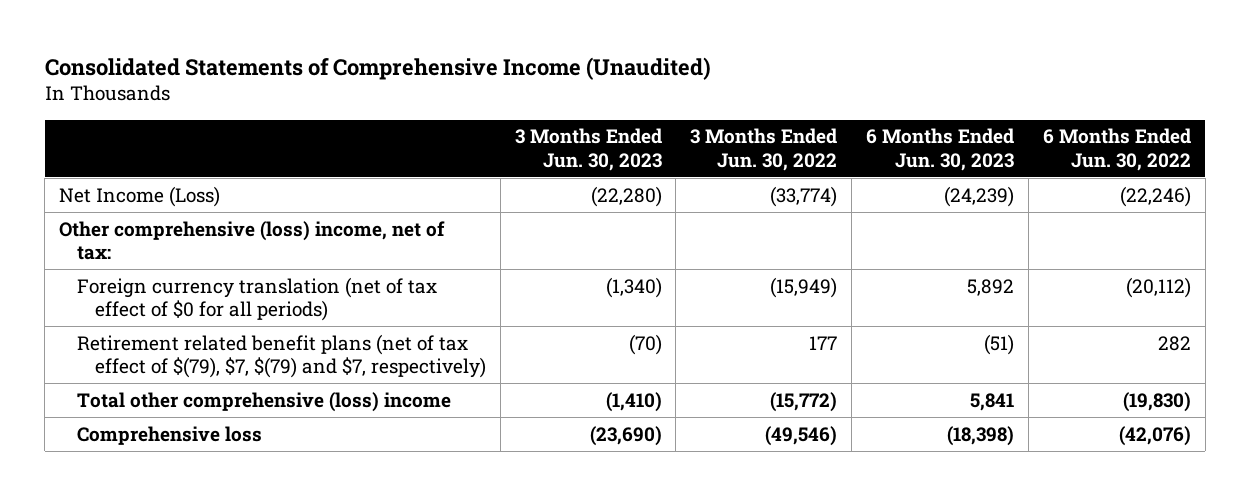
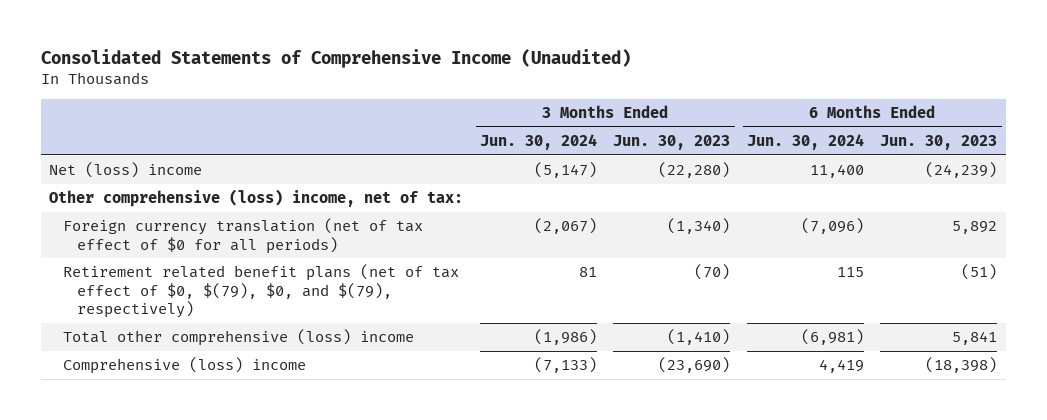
- | 3 Months Ended Jun. 30, 2023 | 3 Months Ended Jun. 30, 2022 | 6 Months Ended Jun. 30, 2023 | 6 Months Ended Jun. 30, 2022
+ | 3 Months Ended Jun. 30, 2024 | 3 Months Ended Jun. 30, 2023 | 6 Months Ended Jun. 30, 2024 | 6 Months Ended Jun. 30, 2023
- Net Income (Loss) | (22,280) | (33,774) | (24,239) | (22,246)
+ Net (loss) income | (5,147) | (22,280) | 11,400 | (24,239)
- Retirement related benefit plans (net of tax effect of $(79), $7, $(79) and $7, respectively) | (70) | 177 | (51) | 282
+ Retirement related benefit plans (net of tax effect of $0, $(79), $0, and $(79), respectively) | 81 | (70) | 115 | (51)
- Comprehensive loss | (23,690) | (49,546) | (18,398) | (42,076)
+ Comprehensive (loss) income | (7,133) | (23,690) | 4,419 | (18,398)

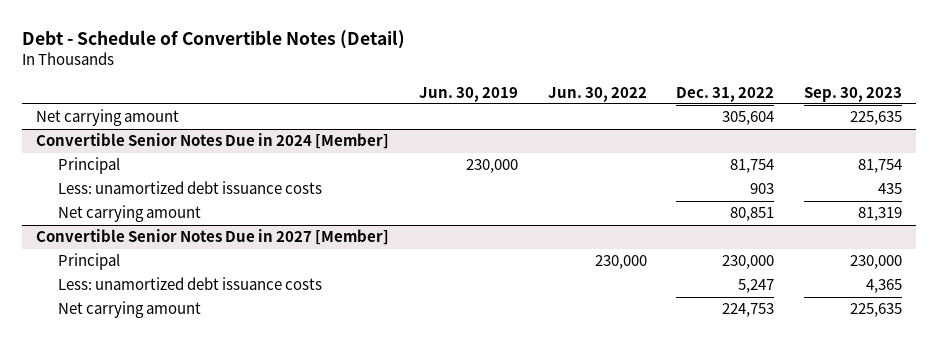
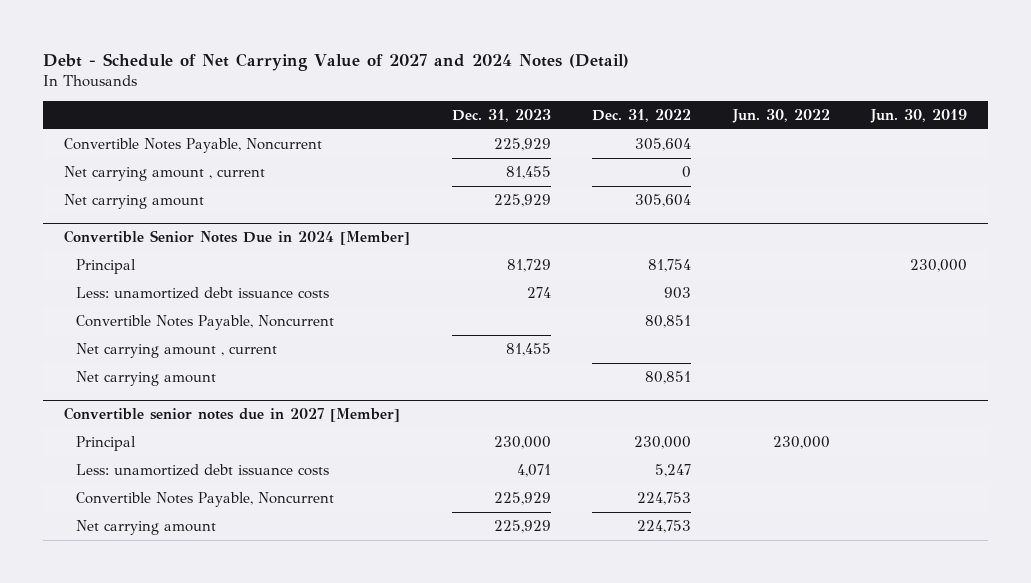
- Debt - Schedule of Convertible Notes (Detail)
+ Debt - Schedule of Net Carrying Value of 2027 and 2024 Notes (Detail)
- | Jun. 30, 2019 | Jun. 30, 2022 | Dec. 31, 2022 | Sep. 30, 2023
+ | Dec. 31, 2023 | Dec. 31, 2022 | Jun. 30, 2022 | Jun. 30, 2019
+ Convertible Notes Payable, Noncurrent | 225,929 | 305,604 | |
+ Net carrying amount , current | 81,455 | 0 | |
@ Convertible Senior Notes Due in 2024 [Member]
+ Convertible Notes Payable, Noncurrent | | 80,851 | |
+ Net carrying amount , current | 81,455 | | |
- Convertible Senior Notes Due in 2027 [Member]
+ Convertible senior notes due in 2027 [Member]
+ Convertible Notes Payable, Noncurrent | 225,929 | 224,753 | |

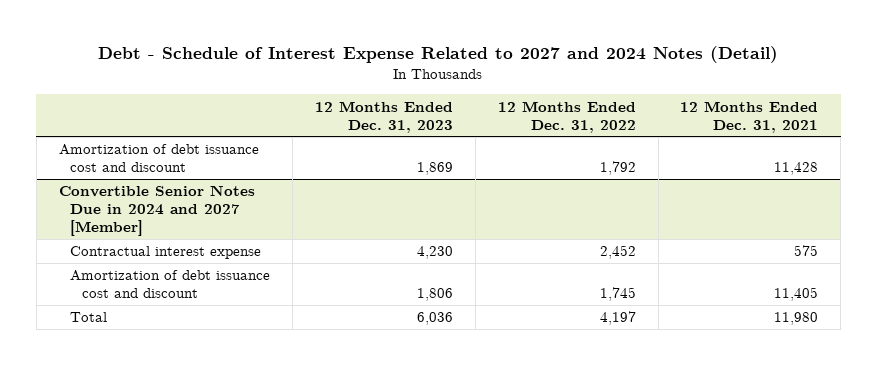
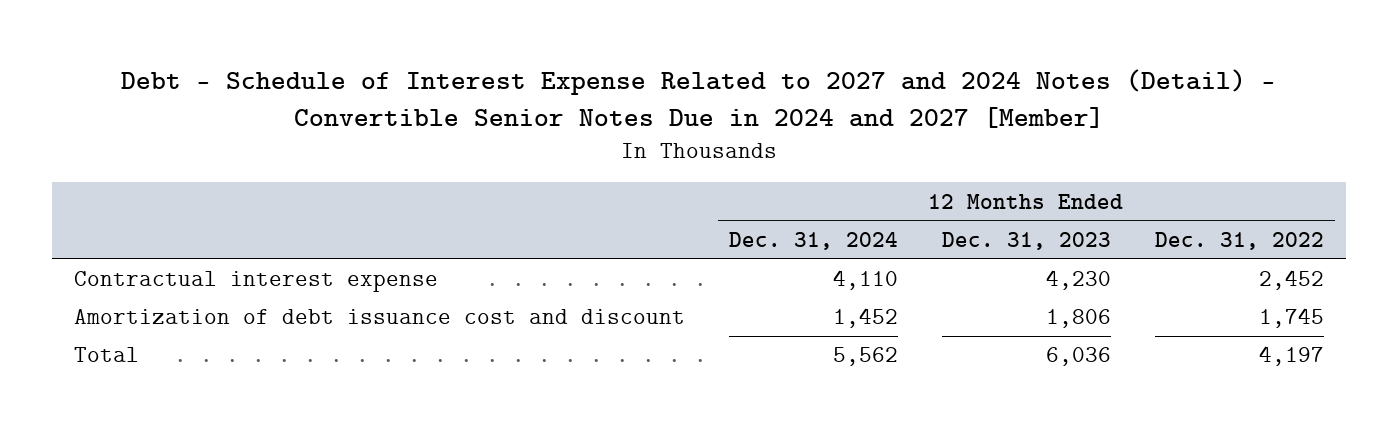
- Debt - Schedule of Interest Expense Related to 2027 and 2024 Notes (Detail)
+ Debt - Schedule of Interest Expense Related to 2027 and 2024 Notes (Detail) - Convertible Senior Notes Due in 2024 and 2027 [Member]
- | 12 Months Ended Dec. 31, 2023 | 12 Months Ended Dec. 31, 2022 | 12 Months Ended Dec. 31, 2021
+ | 12 Months Ended Dec. 31, 2024 | 12 Months Ended Dec. 31, 2023 | 12 Months Ended Dec. 31, 2022
- Amortization of debt issuance cost and discount | 1,869 | 1,792 | 11,428
- Convertible Senior Notes Due in 2024 and 2027 [Member]

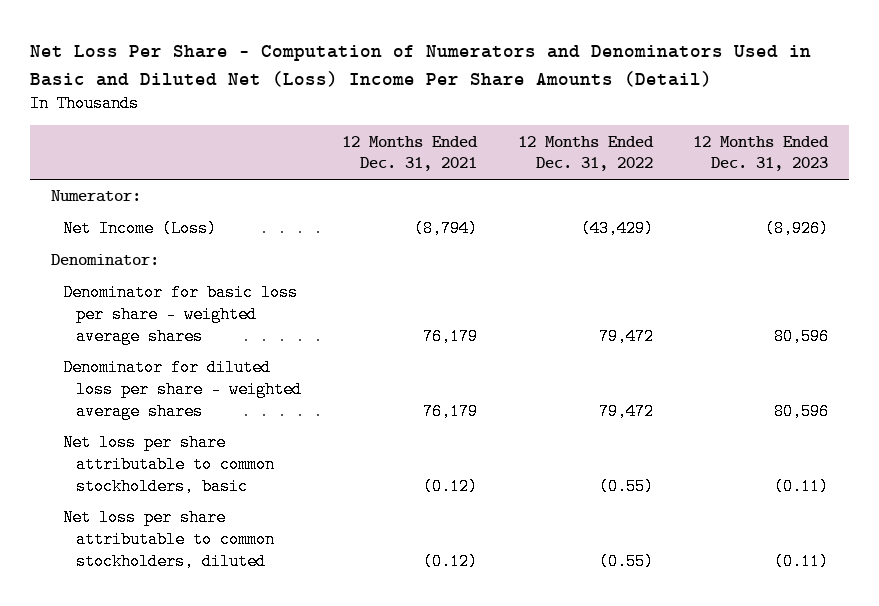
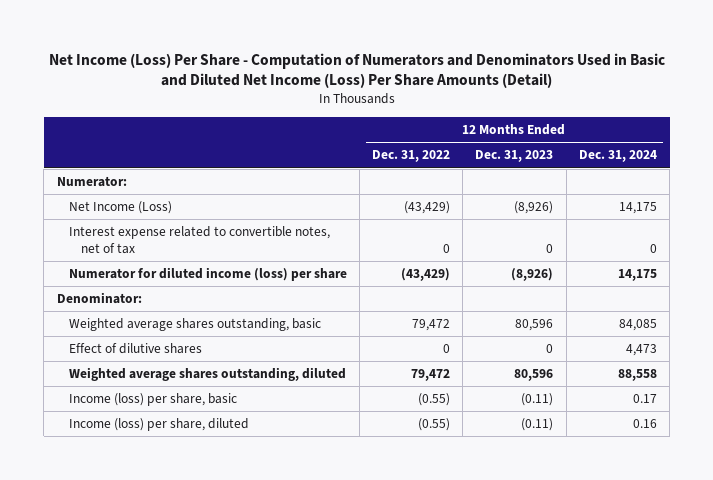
- Net Loss Per Share - Computation of Numerators and Denominators Used in Basic and Diluted Net (Loss) Income Per Share Amounts (Detail)
+ Net Income (Loss) Per Share - Computation of Numerators and Denominators Used in Basic and Diluted Net Income (Loss) Per Share Amounts (Detail)
- | 12 Months Ended Dec. 31, 2021 | 12 Months Ended Dec. 31, 2022 | 12 Months Ended Dec. 31, 2023
+ | 12 Months Ended Dec. 31, 2022 | 12 Months Ended Dec. 31, 2023 | 12 Months Ended Dec. 31, 2024
+ Interest expense related to convertible notes, net of tax | 0 | 0 | 0
+ Numerator for diluted income (loss) per share | (43,429) | (8,926) | 14,175
- Denominator for basic loss per share - weighted average shares | 76,179 | 79,472 | 80,596
- Denominator for diluted loss per share - weighted average shares | 76,179 | 79,472 | 80,596
- Net loss per share attributable to common stockholders, basic | (0.12) | (0.55) | (0.11)
- Net loss per share attributable to common stockholders, diluted | (0.12) | (0.55) | (0.11)
+ Weighted average shares outstanding, basic | 79,472 | 80,596 | 84,085
+ Effect of dilutive shares | 0 | 0 | 4,473
+ Weighted average shares outstanding, diluted | 79,472 | 80,596 | 88,558
+ Income (loss) per share, basic | (0.55) | (0.11) | 0.17
+ Income (loss) per share, diluted | (0.55) | (0.11) | 0.16

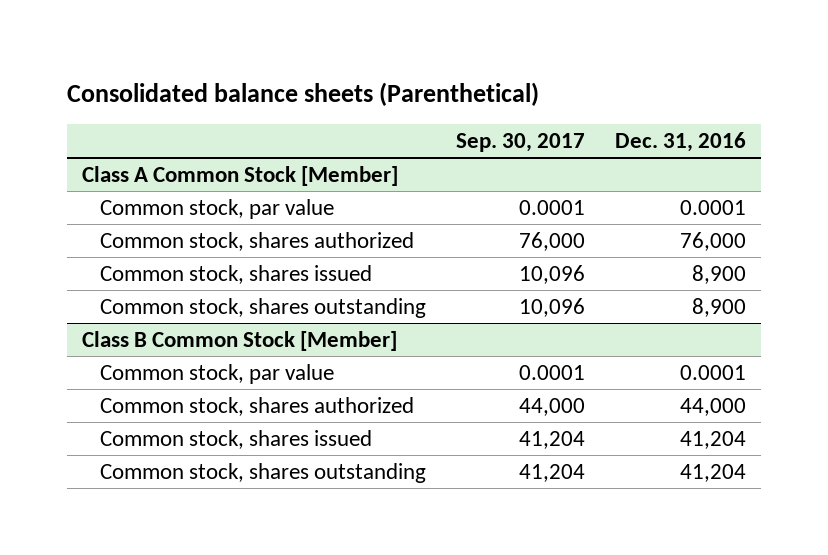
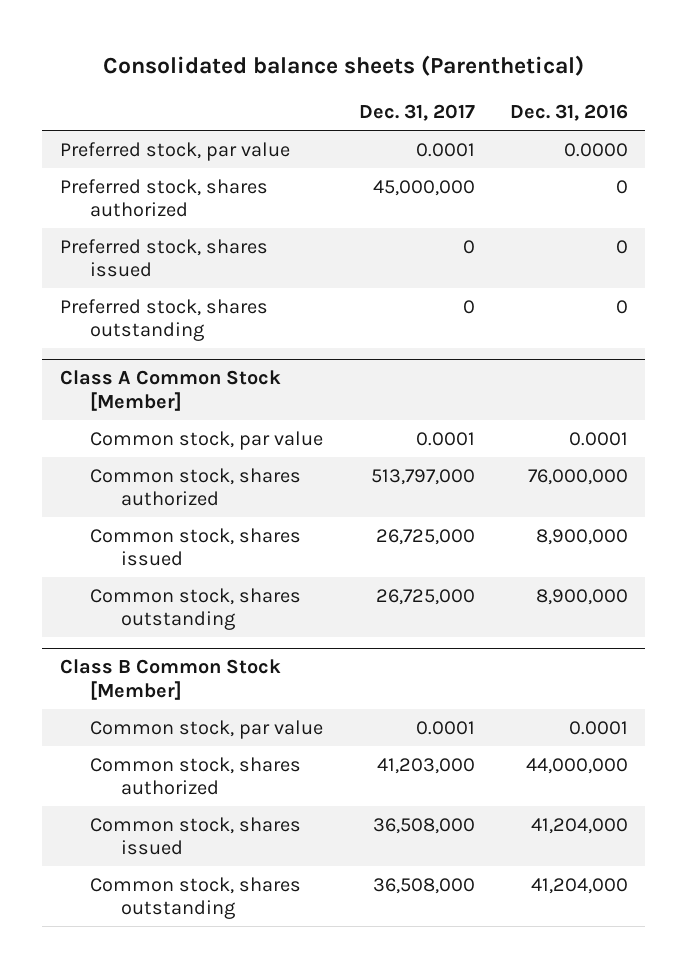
- | Sep. 30, 2017 | Dec. 31, 2016
+ | Dec. 31, 2017 | Dec. 31, 2016
+ Preferred stock, par value | 0.0001 | 0.0000
+ Preferred stock, shares authorized | 45,000,000 | 0
+ Preferred stock, shares issued | 0 | 0
+ Preferred stock, shares outstanding | 0 | 0
@ Class A Common Stock [Member]
- Common stock, shares authorized | 76,000 | 76,000
- Common stock, shares issued | 10,096 | 8,900
- Common stock, shares outstanding | 10,096 | 8,900
+ Common stock, shares authorized | 513,797,000 | 76,000,000
+ Common stock, shares issued | 26,725,000 | 8,900,000
+ Common stock, shares outstanding | 26,725,000 | 8,900,000
@ Class B Common Stock [Member]
- Common stock, shares authorized | 44,000 | 44,000
- Common stock, shares issued | 41,204 | 41,204
- Common stock, shares outstanding | 41,204 | 41,204
+ Common stock, shares authorized | 41,203,000 | 44,000,000
+ Common stock, shares issued | 36,508,000 | 41,204,000
+ Common stock, shares outstanding | 36,508,000 | 41,204,000

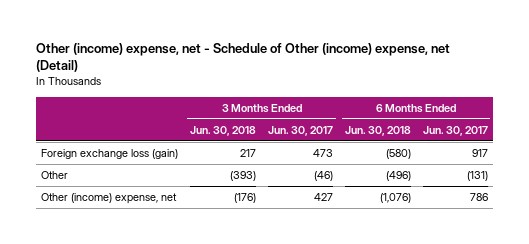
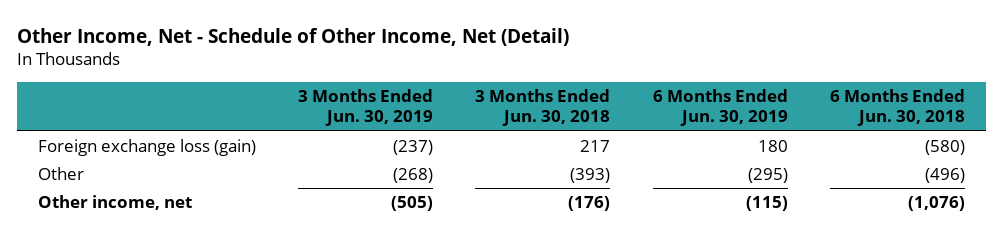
- Other (income) expense, net - Schedule of Other (income) expense, net (Detail)
+ Other Income, Net - Schedule of Other Income, Net (Detail)
- | 3 Months Ended Jun. 30, 2018 | 3 Months Ended Jun. 30, 2017 | 6 Months Ended Jun. 30, 2018 | 6 Months Ended Jun. 30, 2017
+ | 3 Months Ended Jun. 30, 2019 | 3 Months Ended Jun. 30, 2018 | 6 Months Ended Jun. 30, 2019 | 6 Months Ended Jun. 30, 2018
- Other (income) expense, net | (176) | 427 | (1,076) | 786
+ Other income, net | (505) | (176) | (115) | (1,076)

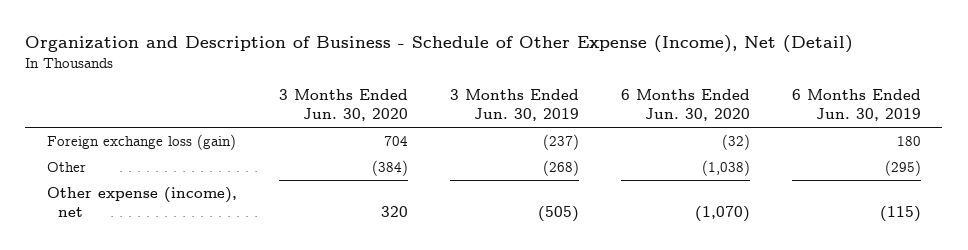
- Other Income, Net - Schedule of Other Income, Net (Detail)
+ Organization and Description of Business - Schedule of Other Expense (Income), Net (Detail)
- | 3 Months Ended Jun. 30, 2019 | 3 Months Ended Jun. 30, 2018 | 6 Months Ended Jun. 30, 2019 | 6 Months Ended Jun. 30, 2018
+ | 3 Months Ended Jun. 30, 2020 | 3 Months Ended Jun. 30, 2019 | 6 Months Ended Jun. 30, 2020 | 6 Months Ended Jun. 30, 2019
- Other income, net | (505) | (176) | (115) | (1,076)
+ Other expense (income), net | 320 | (505) | (1,070) | (115)

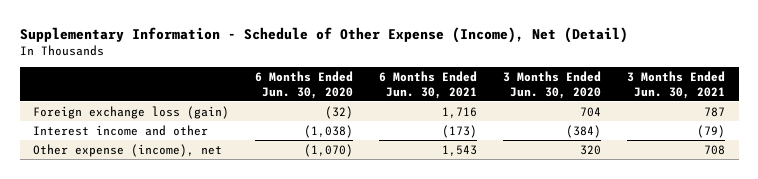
- Organization and Description of Business - Schedule of Other Expense (Income), Net (Detail)
+ Supplementary Information - Schedule of Other Expense (Income), Net (Detail)
- | 3 Months Ended Jun. 30, 2020 | 3 Months Ended Jun. 30, 2019 | 6 Months Ended Jun. 30, 2020 | 6 Months Ended Jun. 30, 2019
+ | 6 Months Ended Jun. 30, 2020 | 6 Months Ended Jun. 30, 2021 | 3 Months Ended Jun. 30, 2020 | 3 Months Ended Jun. 30, 2021
- Other | (384) | (268) | (1,038) | (295)
+ Interest income and other | (1,038) | (173) | (384) | (79)

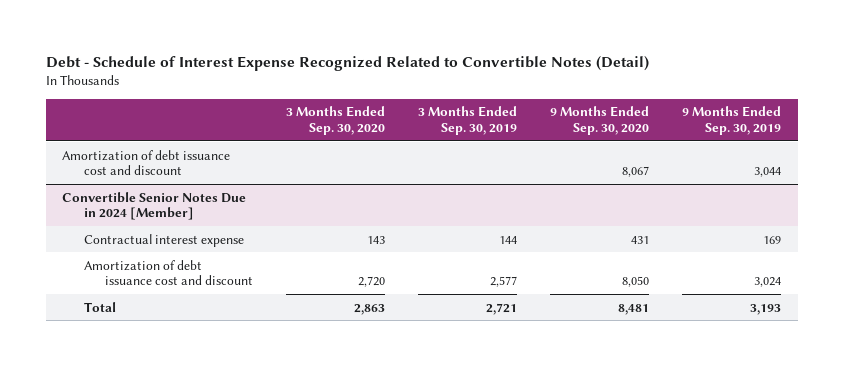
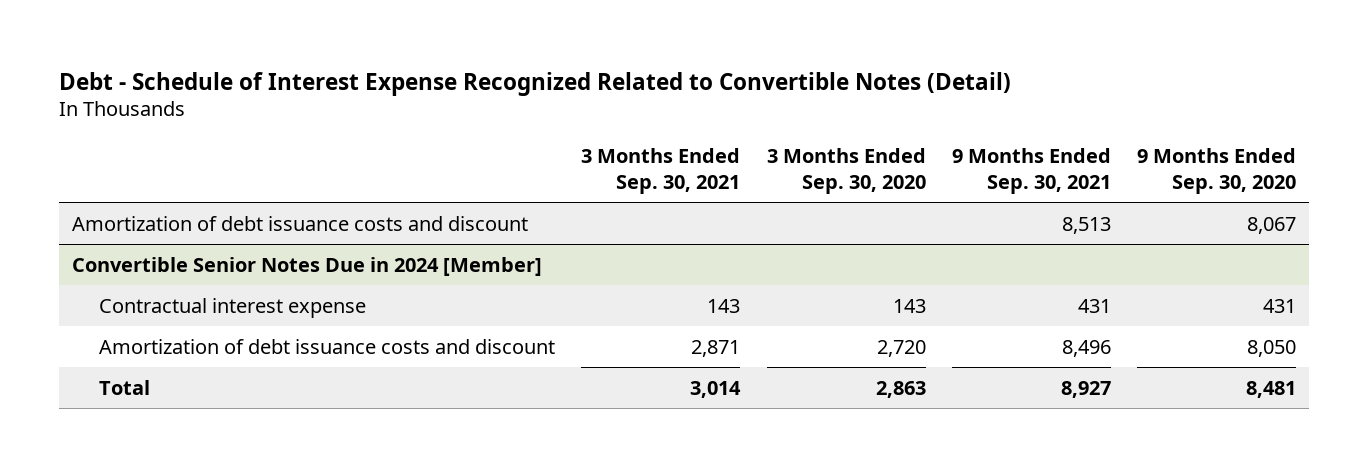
- | 3 Months Ended Sep. 30, 2020 | 3 Months Ended Sep. 30, 2019 | 9 Months Ended Sep. 30, 2020 | 9 Months Ended Sep. 30, 2019
+ | 3 Months Ended Sep. 30, 2021 | 3 Months Ended Sep. 30, 2020 | 9 Months Ended Sep. 30, 2021 | 9 Months Ended Sep. 30, 2020
- Amortization of debt issuance cost and discount | | | 8,067 | 3,044
+ Amortization of debt issuance costs and discount | | | 8,513 | 8,067
@ Convertible Senior Notes Due in 2024 [Member]
- Amortization of debt issuance cost and discount | 2,720 | 2,577 | 8,050 | 3,024
+ Amortization of debt issuance costs and discount | 2,871 | 2,720 | 8,496 | 8,050

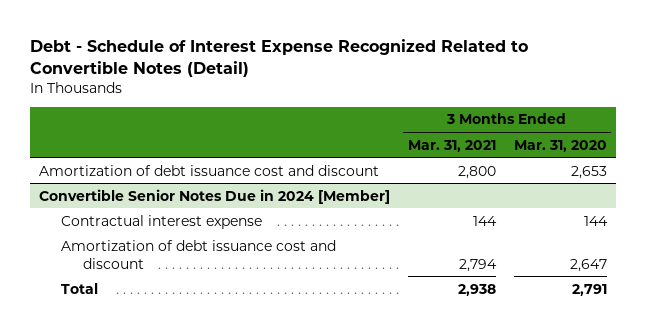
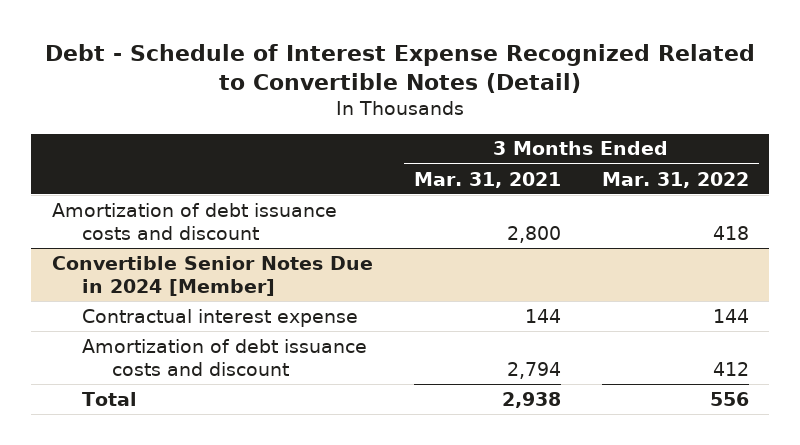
- | 3 Months Ended Mar. 31, 2021 | 3 Months Ended Mar. 31, 2020
+ | 3 Months Ended Mar. 31, 2021 | 3 Months Ended Mar. 31, 2022
- Amortization of debt issuance cost and discount | 2,800 | 2,653
+ Amortization of debt issuance costs and discount | 2,800 | 418
@ Convertible Senior Notes Due in 2024 [Member]
- Amortization of debt issuance cost and discount | 2,794 | 2,647
+ Amortization of debt issuance costs and discount | 2,794 | 412

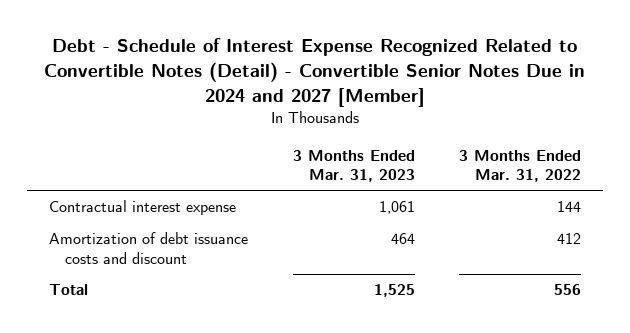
- Debt - Schedule of Interest Expense Recognized Related to Convertible Notes (Detail)
+ Debt - Schedule of Interest Expense Recognized Related to Convertible Notes (Detail) - Convertible Senior Notes Due in 2024 and 2027 [Member]
- | 3 Months Ended Mar. 31, 2021 | 3 Months Ended Mar. 31, 2022
+ | 3 Months Ended Mar. 31, 2023 | 3 Months Ended Mar. 31, 2022
- Amortization of debt issuance costs and discount | 2,800 | 418
- Convertible Senior Notes Due in 2024 [Member]

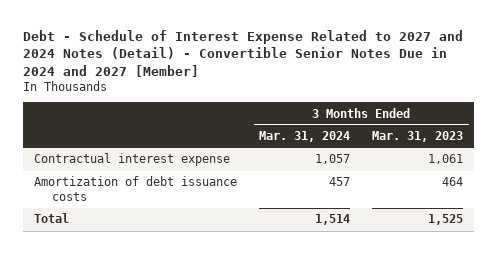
- Debt - Schedule of Interest Expense Recognized Related to Convertible Notes (Detail) - Convertible Senior Notes Due in 2024 and 2027 [Member]
+ Debt - Schedule of Interest Expense Related to 2027 and 2024 Notes (Detail) - Convertible Senior Notes Due in 2024 and 2027 [Member]
- | 3 Months Ended Mar. 31, 2023 | 3 Months Ended Mar. 31, 2022
+ | 3 Months Ended Mar. 31, 2024 | 3 Months Ended Mar. 31, 2023
- Amortization of debt issuance costs and discount | 464 | 412
+ Amortization of debt issuance costs | 457 | 464

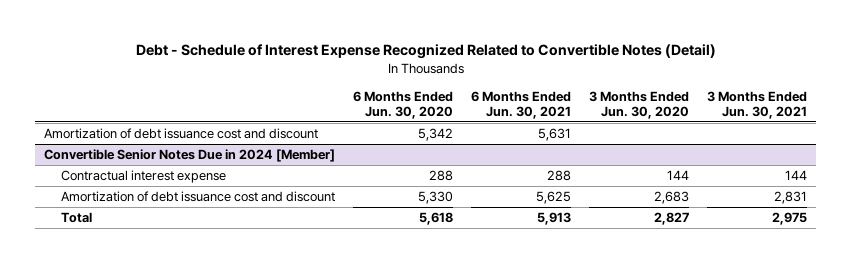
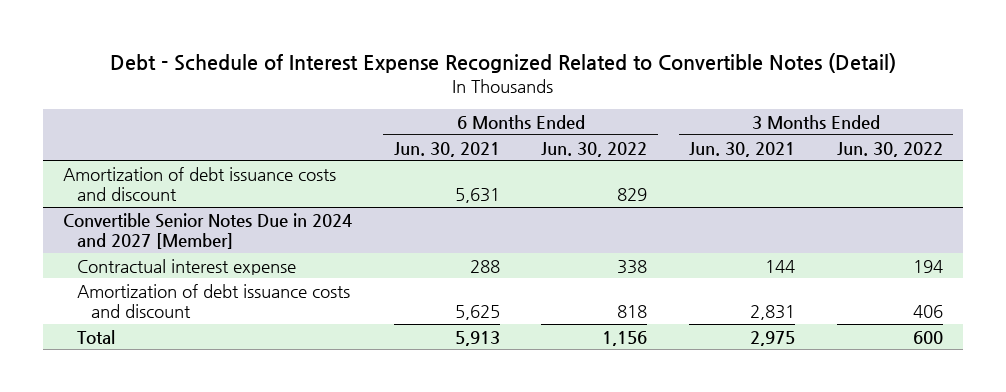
- | 6 Months Ended Jun. 30, 2020 | 6 Months Ended Jun. 30, 2021 | 3 Months Ended Jun. 30, 2020 | 3 Months Ended Jun. 30, 2021
+ | 6 Months Ended Jun. 30, 2021 | 6 Months Ended Jun. 30, 2022 | 3 Months Ended Jun. 30, 2021 | 3 Months Ended Jun. 30, 2022
- Amortization of debt issuance cost and discount | 5,342 | 5,631 | |
- Convertible Senior Notes Due in 2024 [Member]
+ Amortization of debt issuance costs and discount | 5,631 | 829 | |
+ Convertible Senior Notes Due in 2024 and 2027 [Member]
- Amortization of debt issuance cost and discount | 5,330 | 5,625 | 2,683 | 2,831
+ Amortization of debt issuance costs and discount | 5,625 | 818 | 2,831 | 406

